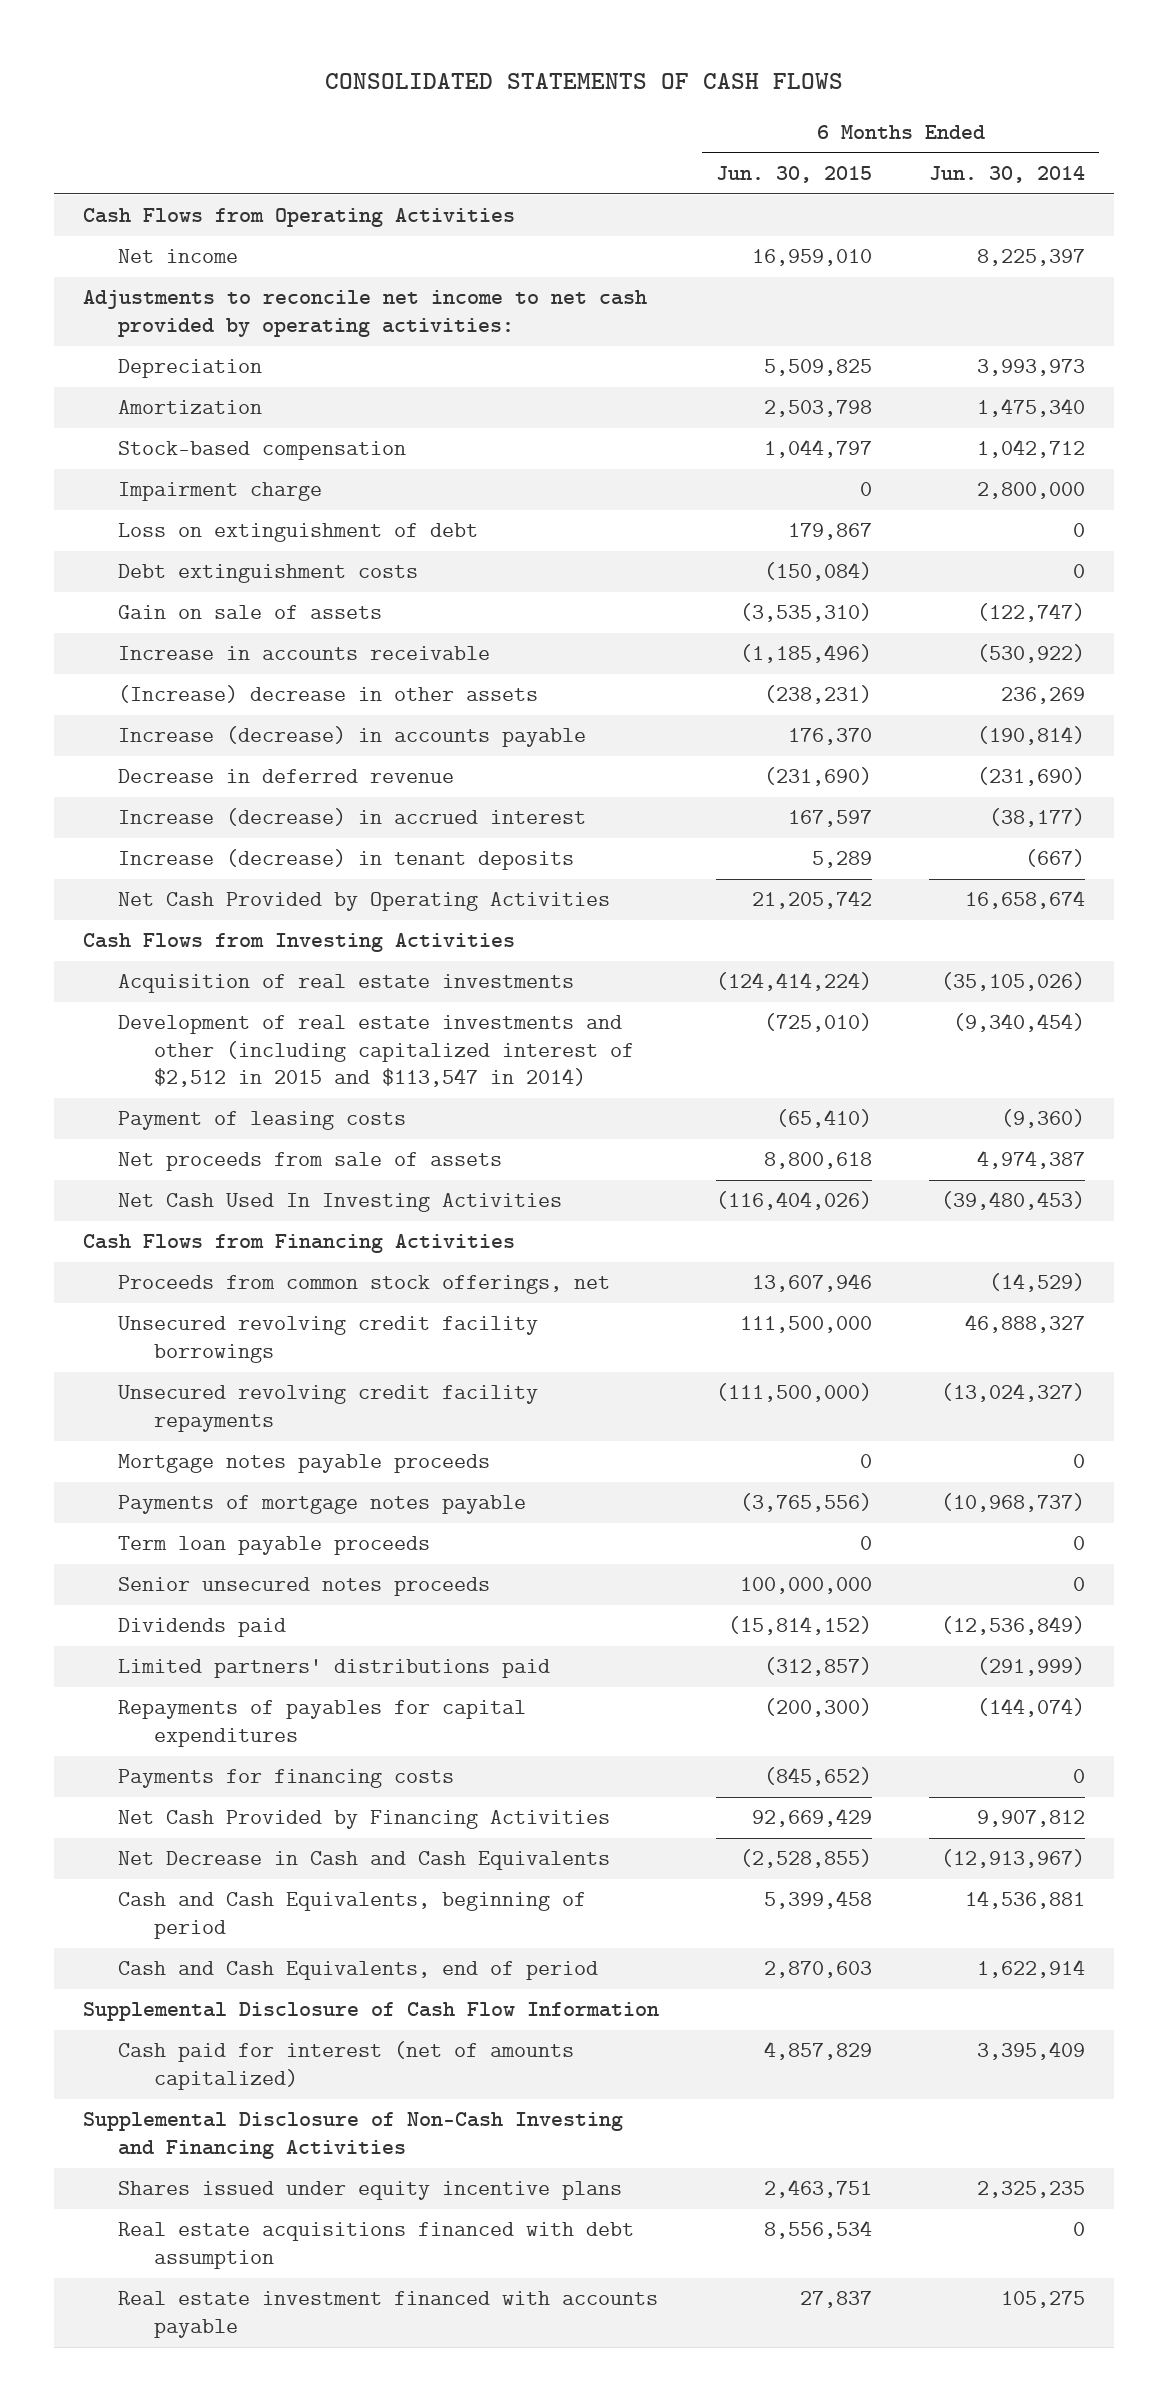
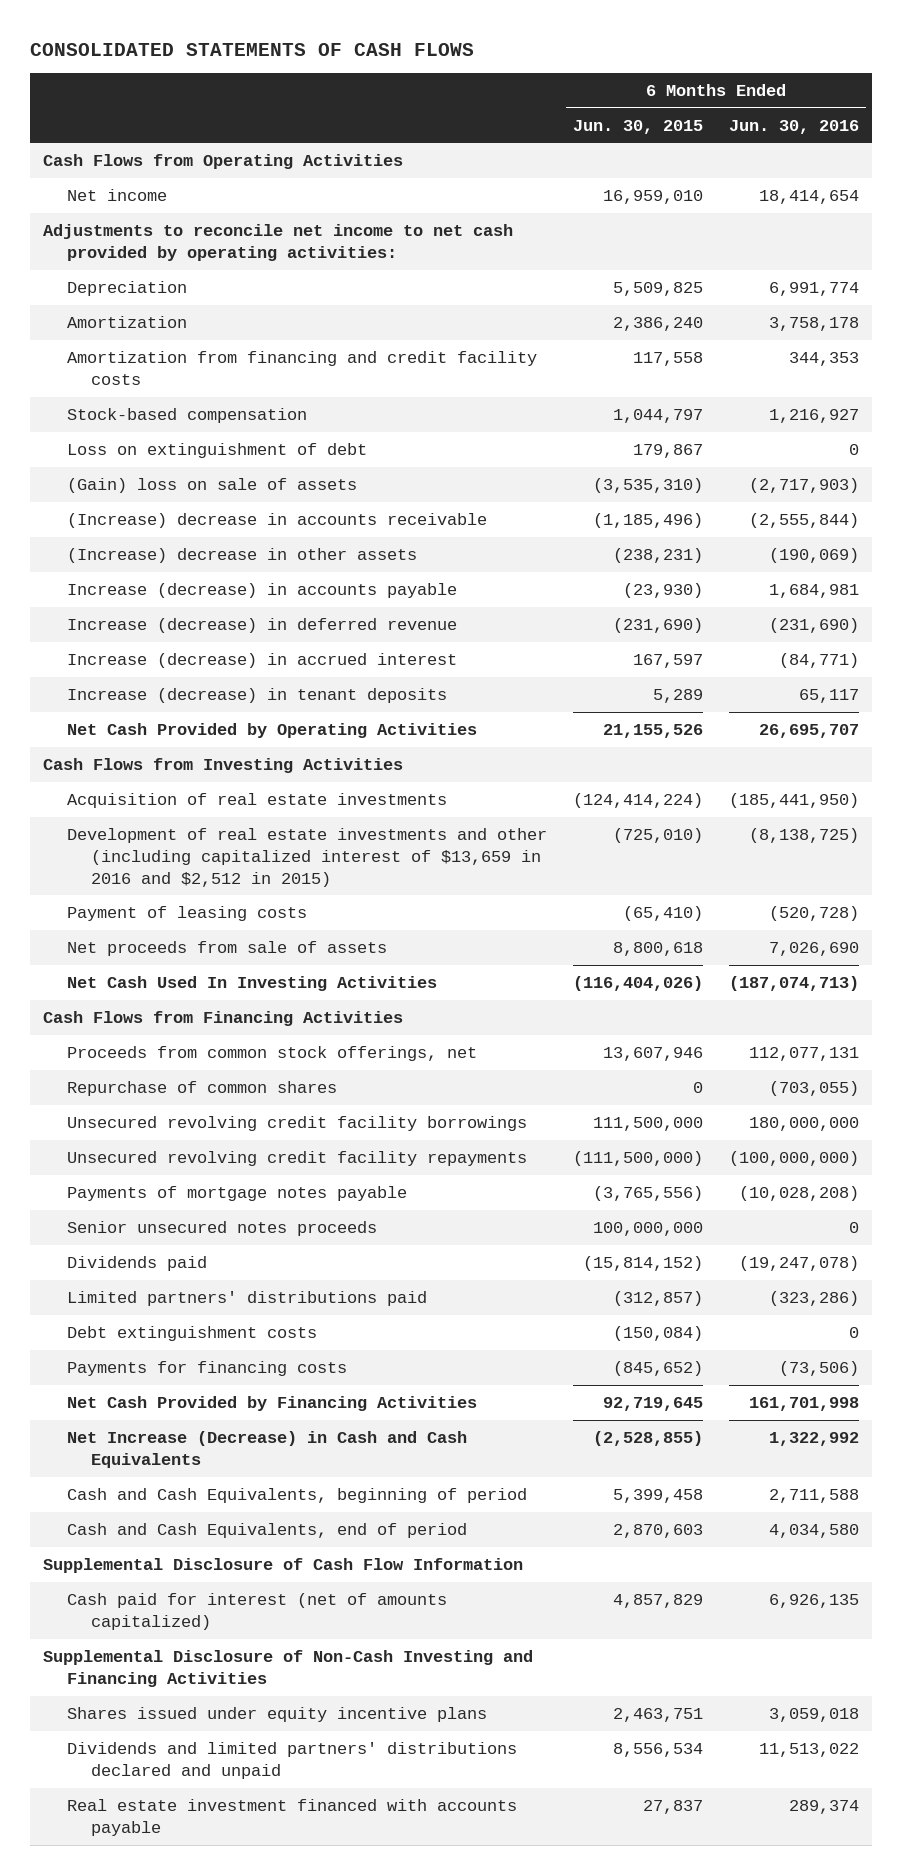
- | 6 Months Ended Jun. 30, 2015 | 6 Months Ended Jun. 30, 2014
+ | 6 Months Ended Jun. 30, 2015 | 6 Months Ended Jun. 30, 2016
- Amortization | 2,503,798 | 1,475,340
+ Amortization | 2,386,240 | 3,758,178
+ Amortization from financing and credit facility costs | 117,558 | 344,353
- Impairment charge | 0 | 2,800,000
- Gain on sale of assets | (3,535,310) | (122,747)
- Increase in accounts receivable | (1,185,496) | (530,922)
+ (Gain) loss on sale of assets | (3,535,310) | (2,717,903)
+ (Increase) decrease in accounts receivable | (1,185,496) | (2,555,844)
- Increase (decrease) in accounts payable | 176,370 | (190,814)
- Decrease in deferred revenue | (231,690) | (231,690)
+ Increase (decrease) in accounts payable | (23,930) | 1,684,981
+ Increase (decrease) in deferred revenue | (231,690) | (231,690)
- Net Cash Provided by Operating Activities | 21,205,742 | 16,658,674
+ Net Cash Provided by Operating Activities | 21,155,526 | 26,695,707
- Development of real estate investments and other (including capitalized interest of $2,512 in 2015 and $113,547 in 2014) | (725,010) | (9,340,454)
+ Development of real estate investments and other (including capitalized interest of $13,659 in 2016 and $2,512 in 2015) | (725,010) | (8,138,725)
+ Repurchase of common shares | 0 | (703,055)
- Mortgage notes payable proceeds | 0 | 0
- Term loan payable proceeds | 0 | 0
- Repayments of payables for capital expenditures | (200,300) | (144,074)
moved down: Debt extinguishment costs | (150,084) | 0
- Net Cash Provided by Financing Activities | 92,669,429 | 9,907,812
- Net Decrease in Cash and Cash Equivalents | (2,528,855) | (12,913,967)
+ Net Cash Provided by Financing Activities | 92,719,645 | 161,701,998
+ Net Increase (Decrease) in Cash and Cash Equivalents | (2,528,855) | 1,322,992
- Real estate acquisitions financed with debt assumption | 8,556,534 | 0
+ Dividends and limited partners' distributions declared and unpaid | 8,556,534 | 11,513,022

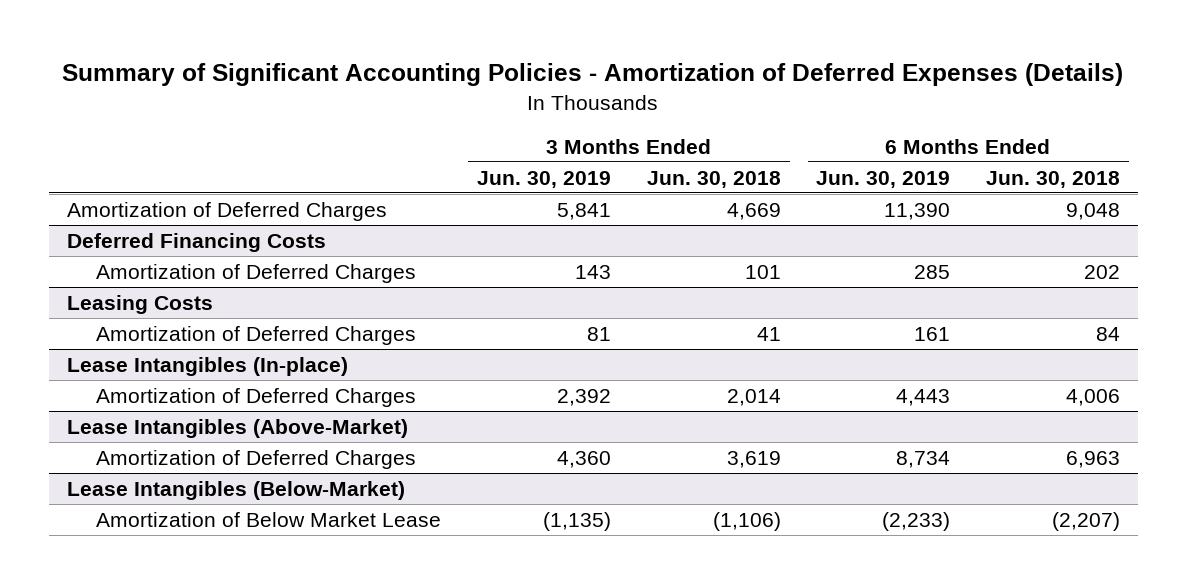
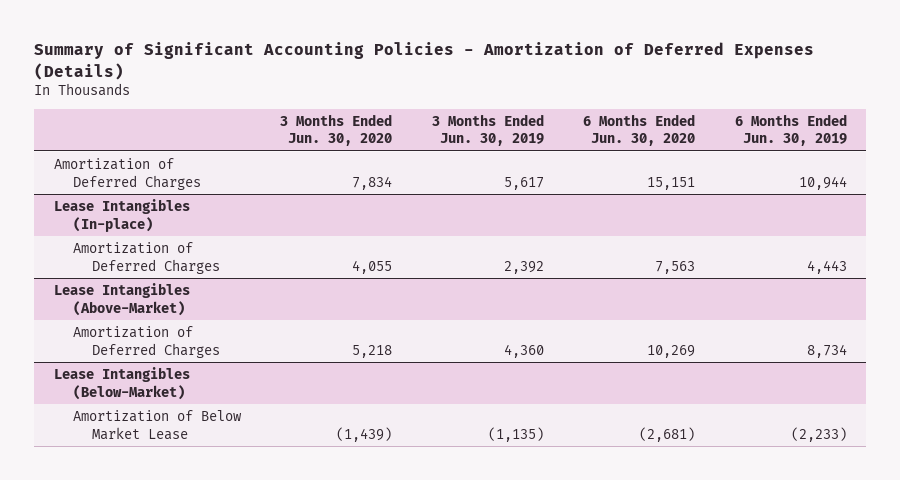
- | 3 Months Ended Jun. 30, 2019 | 3 Months Ended Jun. 30, 2018 | 6 Months Ended Jun. 30, 2019 | 6 Months Ended Jun. 30, 2018
+ | 3 Months Ended Jun. 30, 2020 | 3 Months Ended Jun. 30, 2019 | 6 Months Ended Jun. 30, 2020 | 6 Months Ended Jun. 30, 2019
- Amortization of Deferred Charges | 5,841 | 4,669 | 11,390 | 9,048
- Deferred Financing Costs
- Amortization of Deferred Charges | 143 | 101 | 285 | 202
- Leasing Costs
- Amortization of Deferred Charges | 81 | 41 | 161 | 84
+ Amortization of Deferred Charges | 7,834 | 5,617 | 15,151 | 10,944

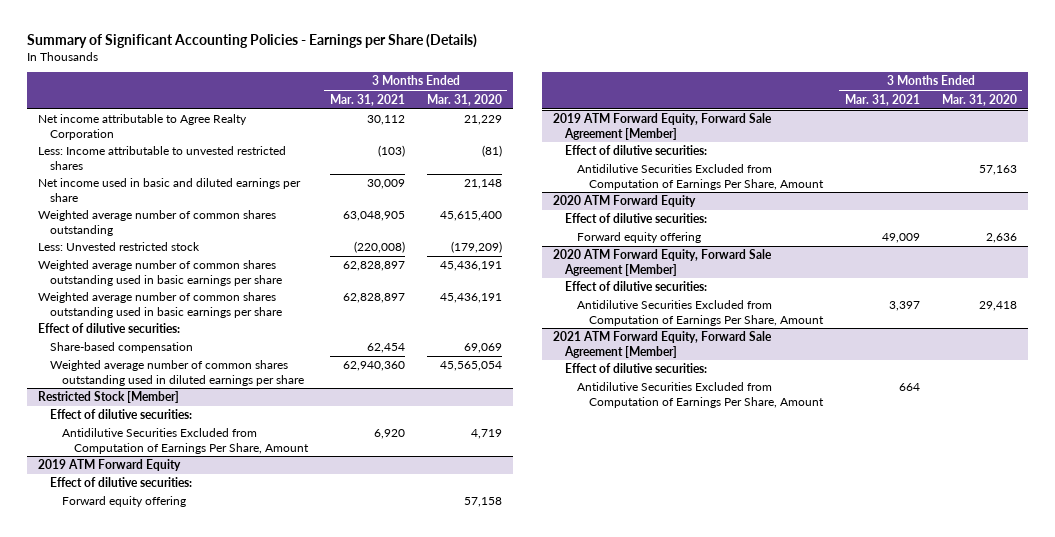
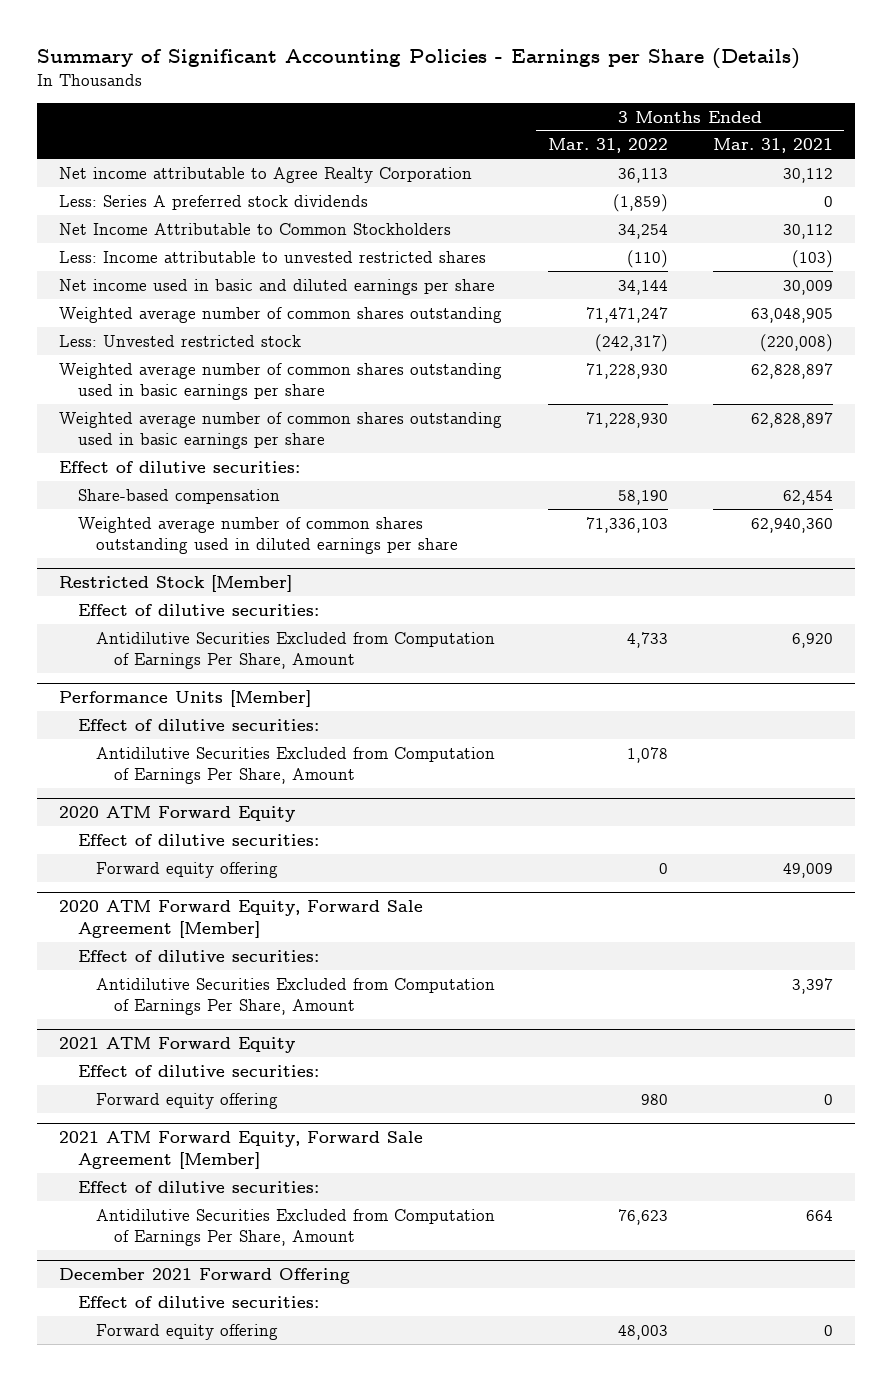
- | 3 Months Ended Mar. 31, 2021 | 3 Months Ended Mar. 31, 2020
+ | 3 Months Ended Mar. 31, 2022 | 3 Months Ended Mar. 31, 2021
+ Less: Series A preferred stock dividends | (1,859) | 0
+ Net Income Attributable to Common Stockholders | 34,254 | 30,112
- 2019 ATM Forward Equity
- Effect of dilutive securities:
- Forward equity offering | | 57,158
- 2019 ATM Forward Equity, Forward Sale Agreement [Member]
+ Performance Units [Member]
+ 2021 ATM Forward Equity
+ Effect of dilutive securities:
+ Forward equity offering | 980 | 0
+ December 2021 Forward Offering
+ Effect of dilutive securities:
+ Forward equity offering | 48,003 | 0

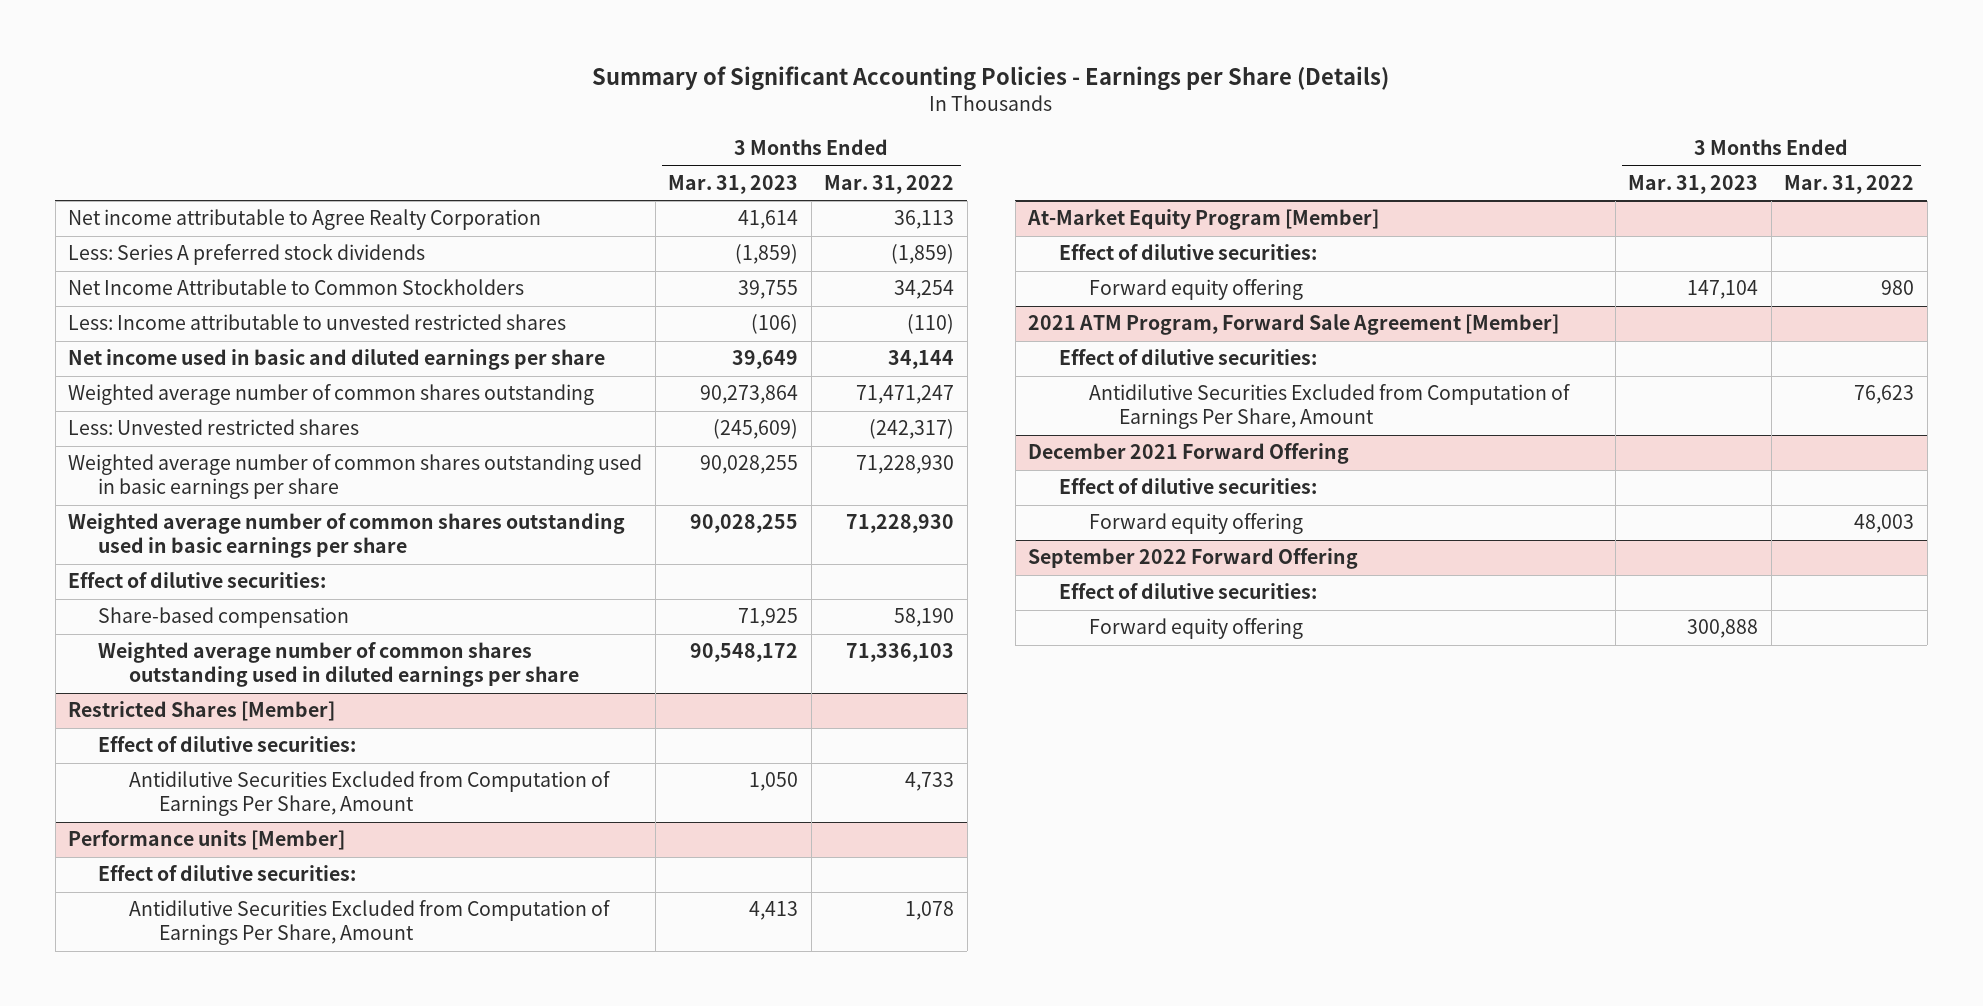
- | 3 Months Ended Mar. 31, 2022 | 3 Months Ended Mar. 31, 2021
+ | 3 Months Ended Mar. 31, 2023 | 3 Months Ended Mar. 31, 2022
- Less: Unvested restricted stock | (242,317) | (220,008)
+ Less: Unvested restricted shares | (245,609) | (242,317)
- Restricted Stock [Member]
+ Restricted Shares [Member]
- Performance Units [Member]
+ Performance units [Member]
- 2020 ATM Forward Equity
- Effect of dilutive securities:
- Forward equity offering | 0 | 49,009
- 2020 ATM Forward Equity, Forward Sale Agreement [Member]
- Effect of dilutive securities:
- Antidilutive Securities Excluded from Computation of Earnings Per Share, Amount | | 3,397
- 2021 ATM Forward Equity
+ At-Market Equity Program [Member]
- 2021 ATM Forward Equity, Forward Sale Agreement [Member]
+ 2021 ATM Program, Forward Sale Agreement [Member]
+ September 2022 Forward Offering
+ Effect of dilutive securities:
+ Forward equity offering | 300,888 |

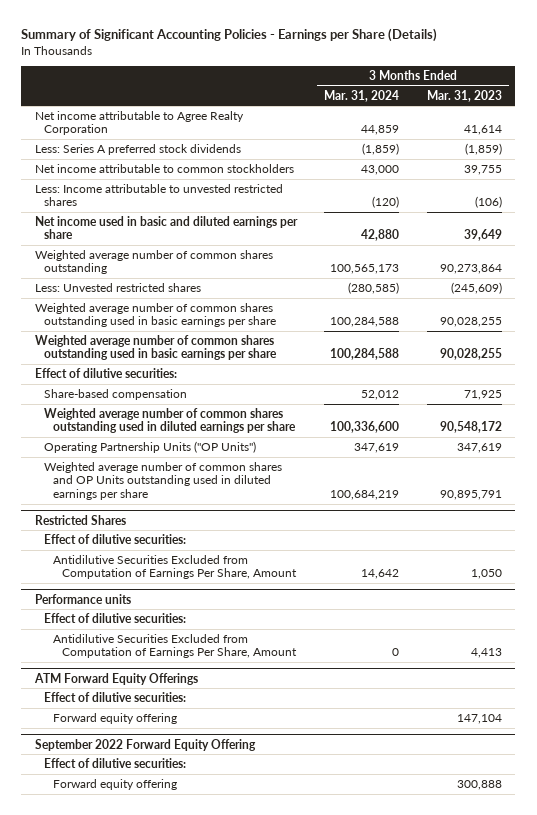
- | 3 Months Ended Mar. 31, 2023 | 3 Months Ended Mar. 31, 2022
+ | 3 Months Ended Mar. 31, 2024 | 3 Months Ended Mar. 31, 2023
- Net Income Attributable to Common Stockholders | 39,755 | 34,254
+ Net income attributable to common stockholders | 43,000 | 39,755
- Restricted Shares [Member]
+ Operating Partnership Units ("OP Units") | 347,619 | 347,619
+ Weighted average number of common shares and OP Units outstanding used in diluted earnings per share | 100,684,219 | 90,895,791
+ Restricted Shares
- Performance units [Member]
+ Performance units
- At-Market Equity Program [Member]
+ ATM Forward Equity Offerings
- 2021 ATM Program, Forward Sale Agreement [Member]
- Effect of dilutive securities:
- Antidilutive Securities Excluded from Computation of Earnings Per Share, Amount | | 76,623
- December 2021 Forward Offering
- Effect of dilutive securities:
- Forward equity offering | | 48,003
- September 2022 Forward Offering
+ September 2022 Forward Equity Offering

